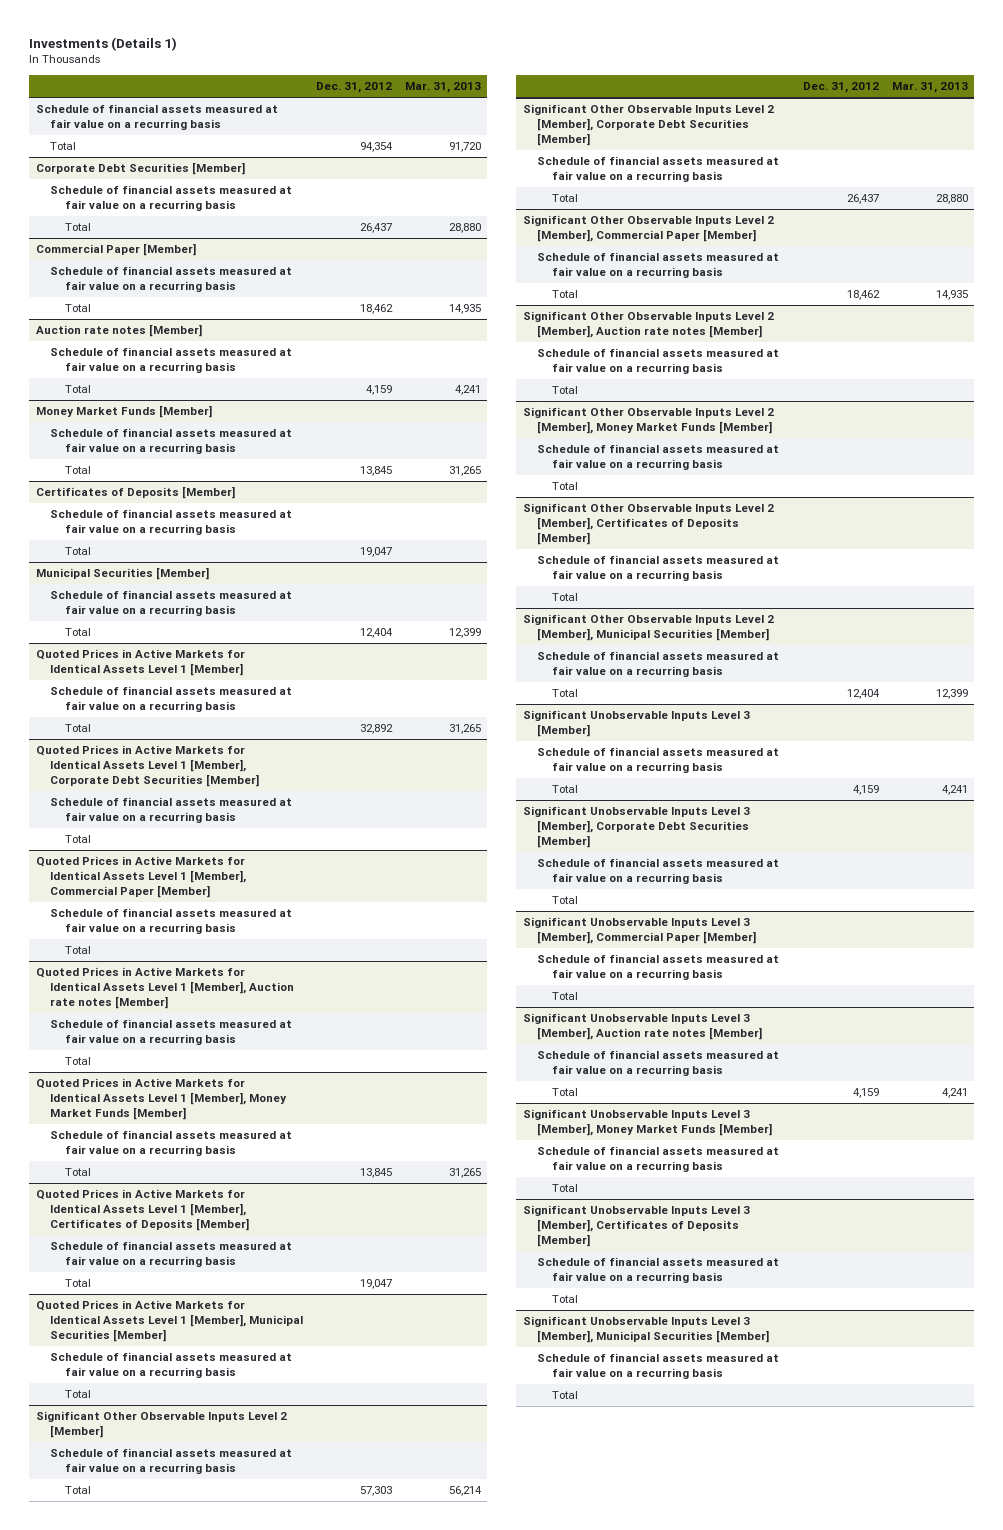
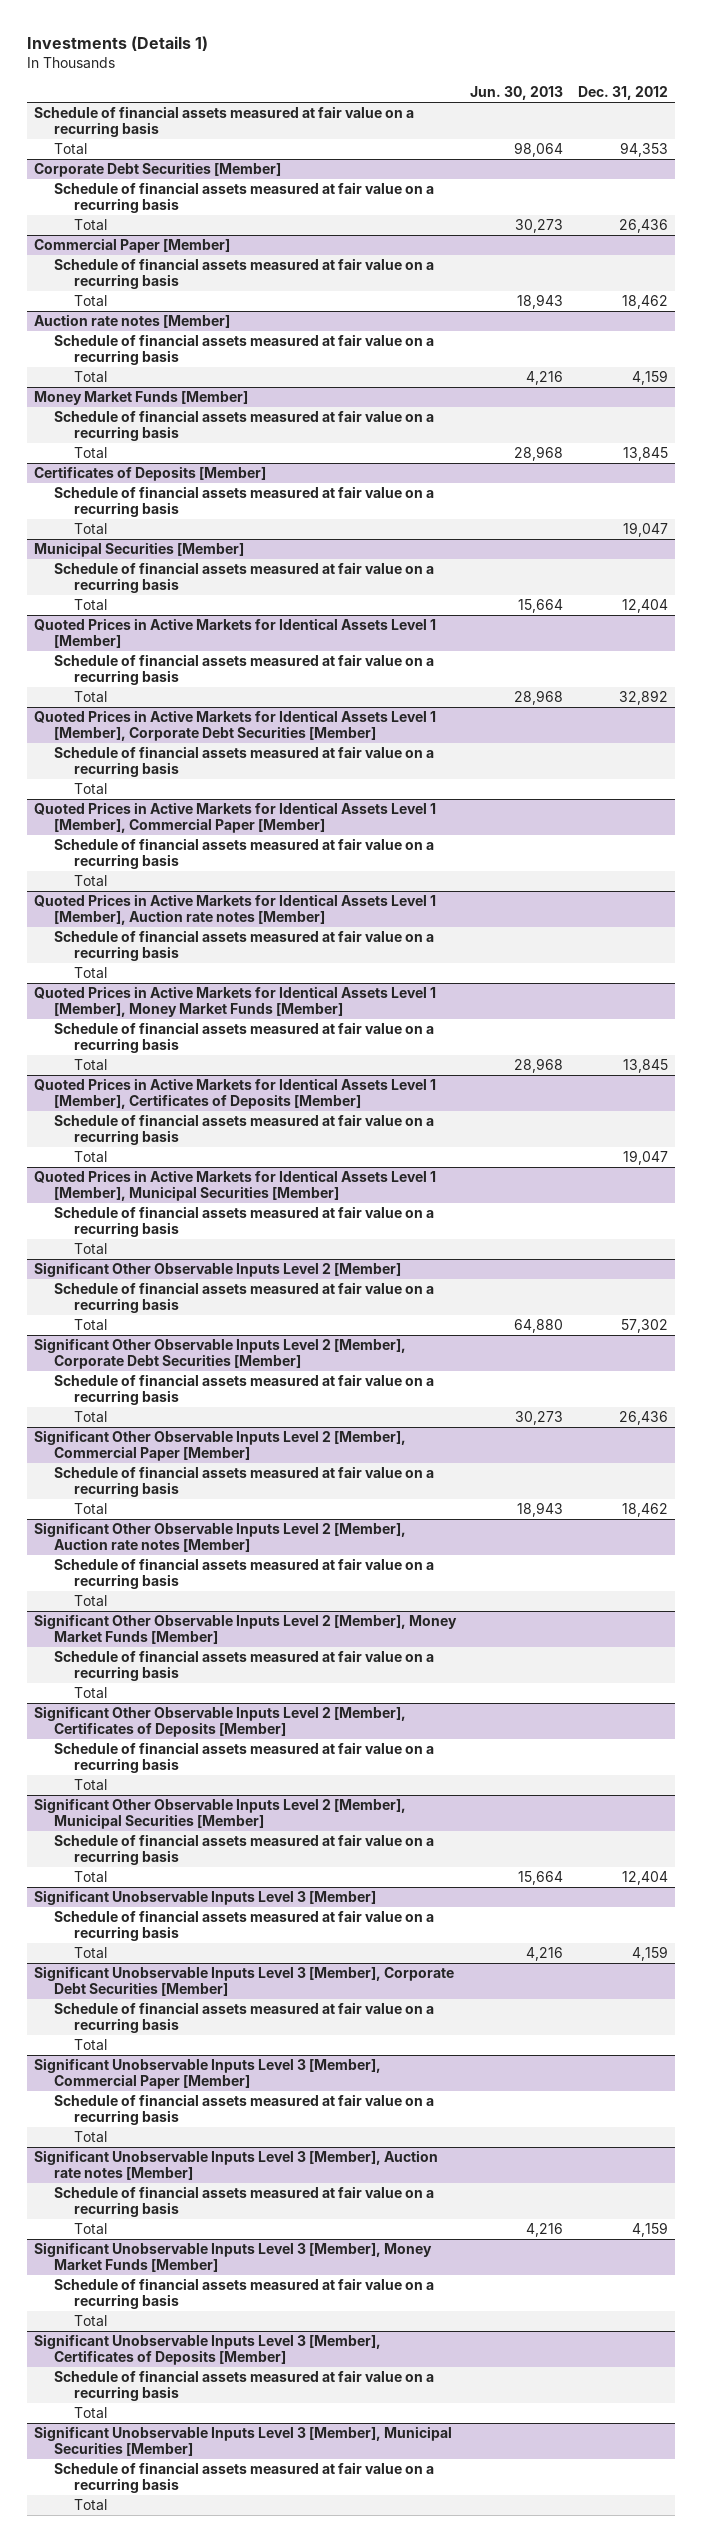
- | Dec. 31, 2012 | Mar. 31, 2013
+ | Jun. 30, 2013 | Dec. 31, 2012
- Total | 94,354 | 91,720
+ Total | 98,064 | 94,353
@ Corporate Debt Securities [Member]
- Total | 26,437 | 28,880
+ Total | 30,273 | 26,436
@ Significant Other Observable Inputs Level 2 [Member]
- Total | 57,303 | 56,214
+ Total | 64,880 | 57,302
@ Significant Other Observable Inputs Level 2 [Member], Corporate Debt Securities [Member]
- Total | 26,437 | 28,880
+ Total | 30,273 | 26,436

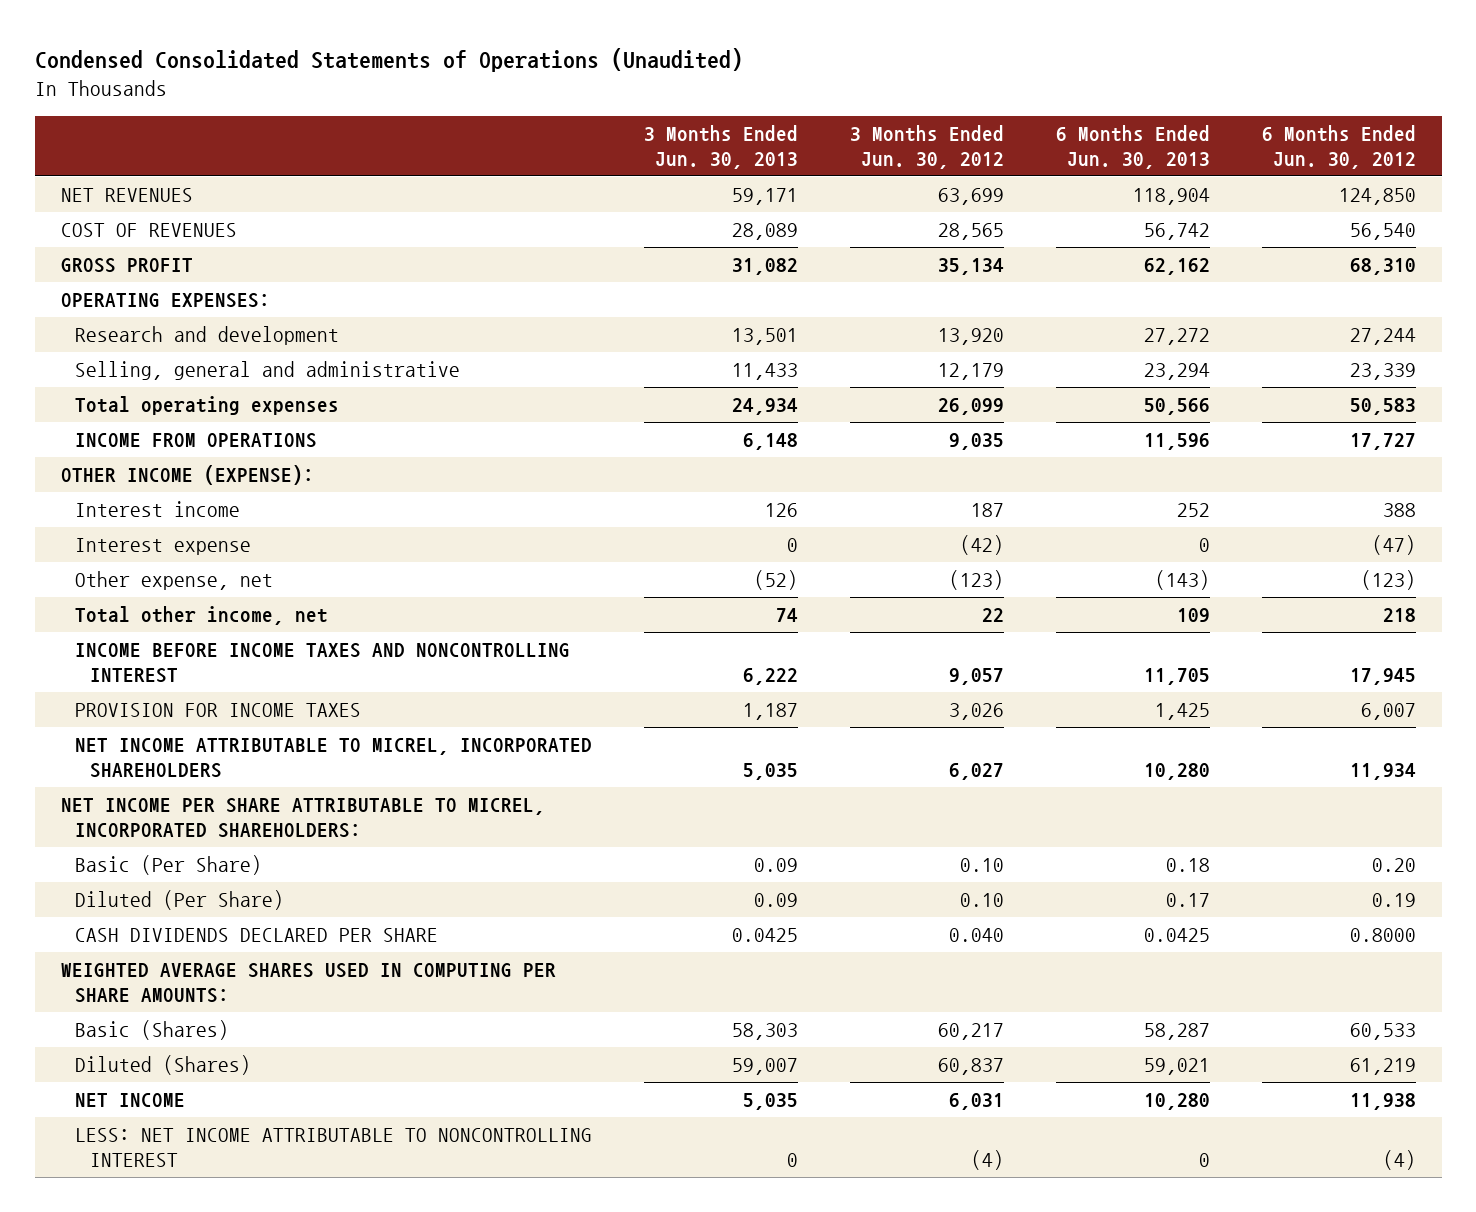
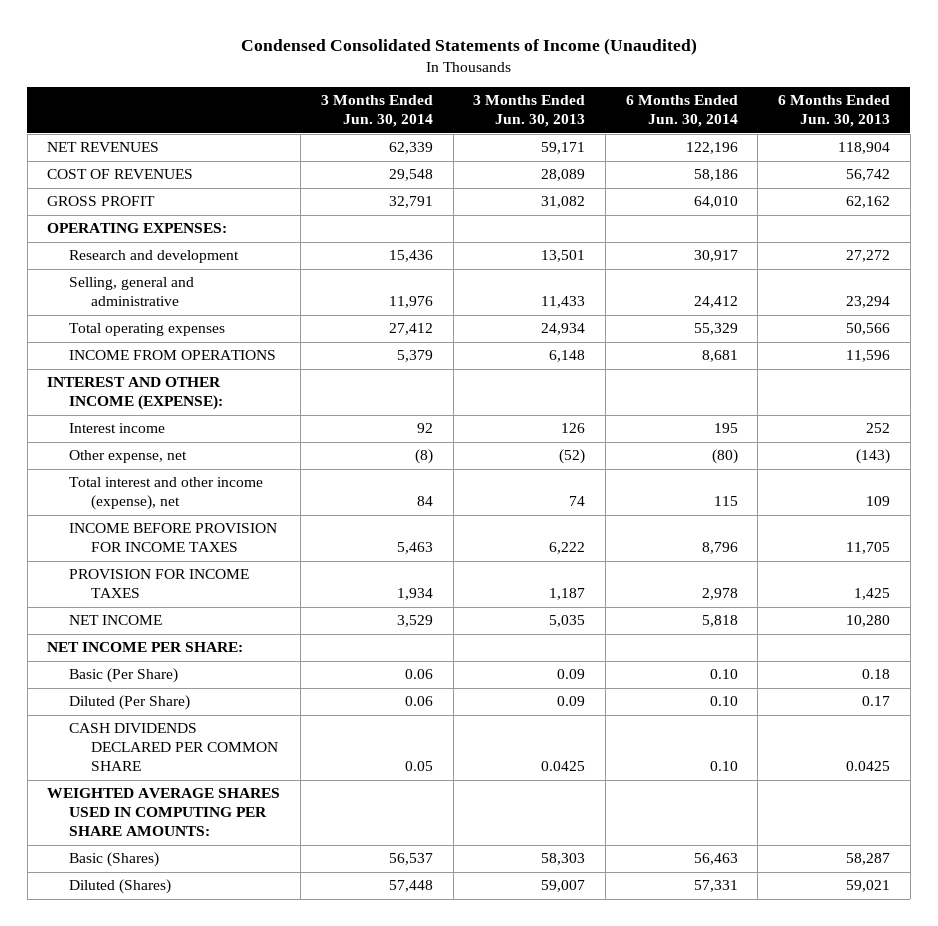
- Condensed Consolidated Statements of Operations (Unaudited)
+ Condensed Consolidated Statements of Income (Unaudited)
- | 3 Months Ended Jun. 30, 2013 | 3 Months Ended Jun. 30, 2012 | 6 Months Ended Jun. 30, 2013 | 6 Months Ended Jun. 30, 2012
+ | 3 Months Ended Jun. 30, 2014 | 3 Months Ended Jun. 30, 2013 | 6 Months Ended Jun. 30, 2014 | 6 Months Ended Jun. 30, 2013
- OTHER INCOME (EXPENSE):
+ INTEREST AND OTHER INCOME (EXPENSE):
- Interest expense | 0 | (42) | 0 | (47)
- Total other income, net | 74 | 22 | 109 | 218
- INCOME BEFORE INCOME TAXES AND NONCONTROLLING INTEREST | 6,222 | 9,057 | 11,705 | 17,945
+ Total interest and other income (expense), net | 84 | 74 | 115 | 109
+ INCOME BEFORE PROVISION FOR INCOME TAXES | 5,463 | 6,222 | 8,796 | 11,705
- NET INCOME ATTRIBUTABLE TO MICREL, INCORPORATED SHAREHOLDERS | 5,035 | 6,027 | 10,280 | 11,934
- NET INCOME PER SHARE ATTRIBUTABLE TO MICREL, INCORPORATED SHAREHOLDERS:
moved up: NET INCOME | 3,529 | 5,035 | 5,818 | 10,280
+ NET INCOME PER SHARE:
- CASH DIVIDENDS DECLARED PER SHARE | 0.0425 | 0.040 | 0.0425 | 0.8000
+ CASH DIVIDENDS DECLARED PER COMMON SHARE | 0.05 | 0.0425 | 0.10 | 0.0425
- LESS: NET INCOME ATTRIBUTABLE TO NONCONTROLLING INTEREST | 0 | (4) | 0 | (4)

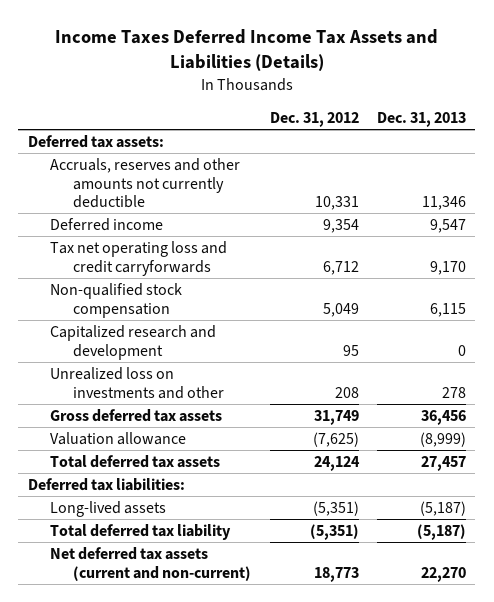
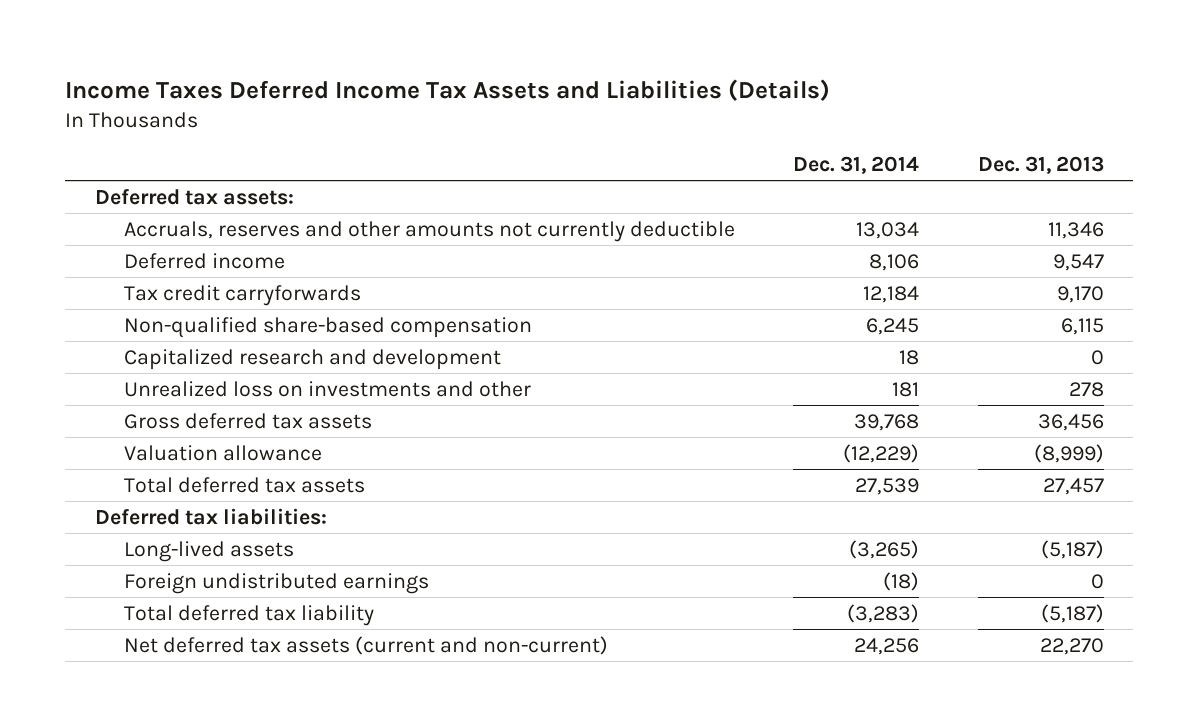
- | Dec. 31, 2012 | Dec. 31, 2013
+ | Dec. 31, 2014 | Dec. 31, 2013
- Tax net operating loss and credit carryforwards | 6,712 | 9,170
- Non-qualified stock compensation | 5,049 | 6,115
+ Tax credit carryforwards | 12,184 | 9,170
+ Non-qualified share-based compensation | 6,245 | 6,115
+ Foreign undistributed earnings | (18) | 0

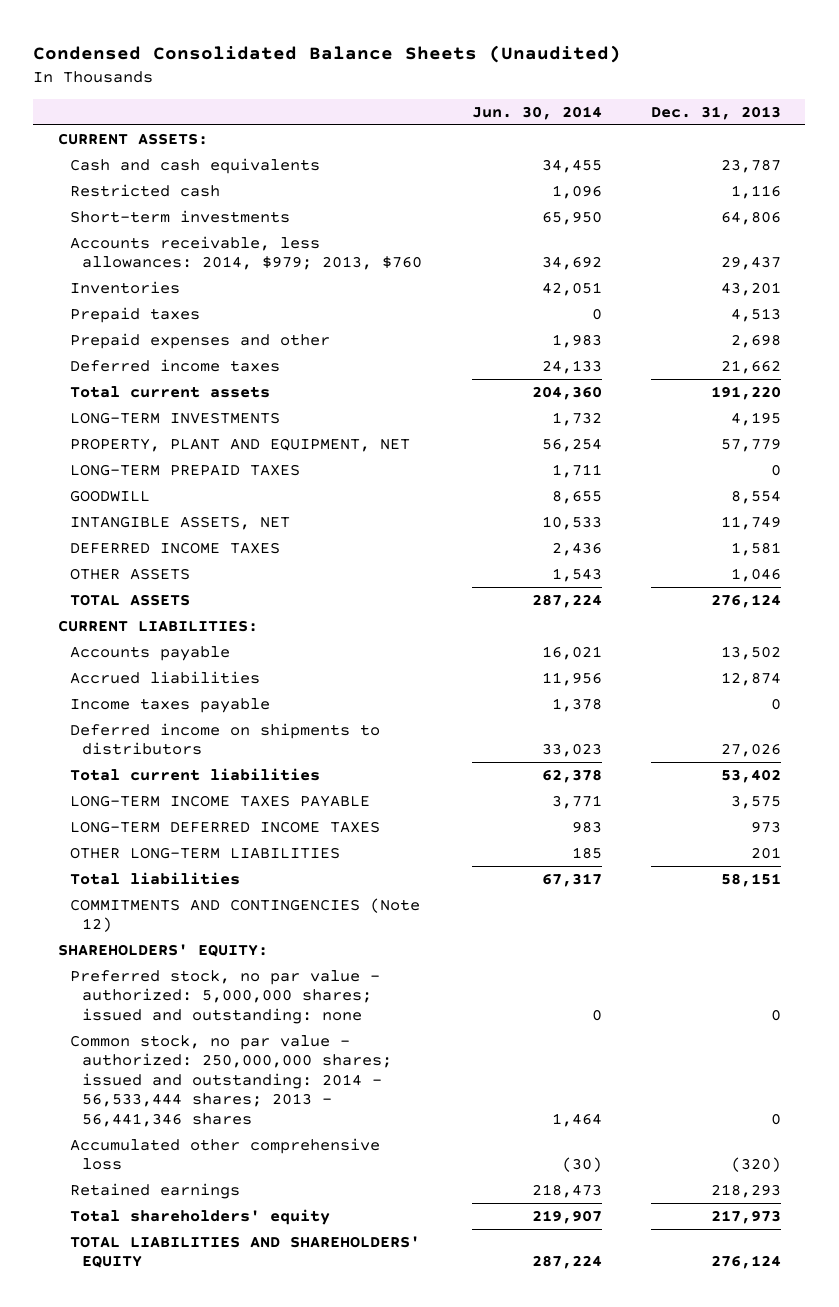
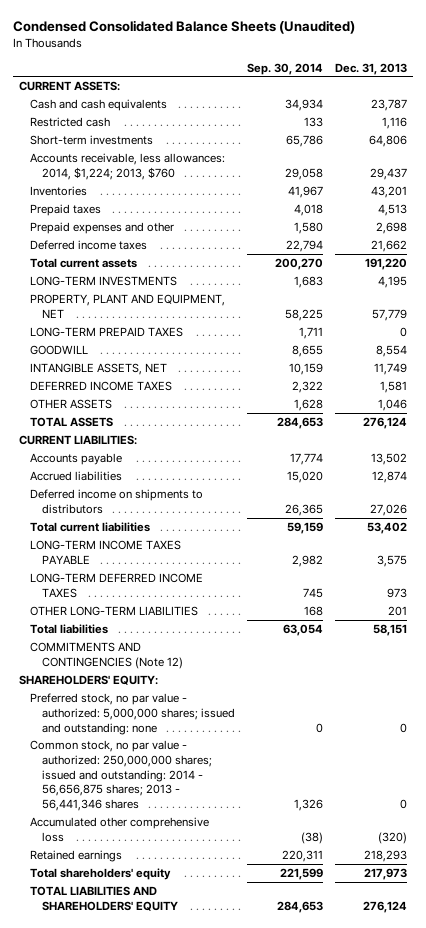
- | Jun. 30, 2014 | Dec. 31, 2013
+ | Sep. 30, 2014 | Dec. 31, 2013
- Accounts receivable, less allowances: 2014, $979; 2013, $760 | 34,692 | 29,437
+ Accounts receivable, less allowances: 2014, $1,224; 2013, $760 | 29,058 | 29,437
- Income taxes payable | 1,378 | 0
- Common stock, no par value - authorized: 250,000,000 shares; issued and outstanding: 2014 - 56,533,444 shares; 2013 - 56,441,346 shares | 1,464 | 0
+ Common stock, no par value - authorized: 250,000,000 shares; issued and outstanding: 2014 - 56,656,875 shares; 2013 - 56,441,346 shares | 1,326 | 0

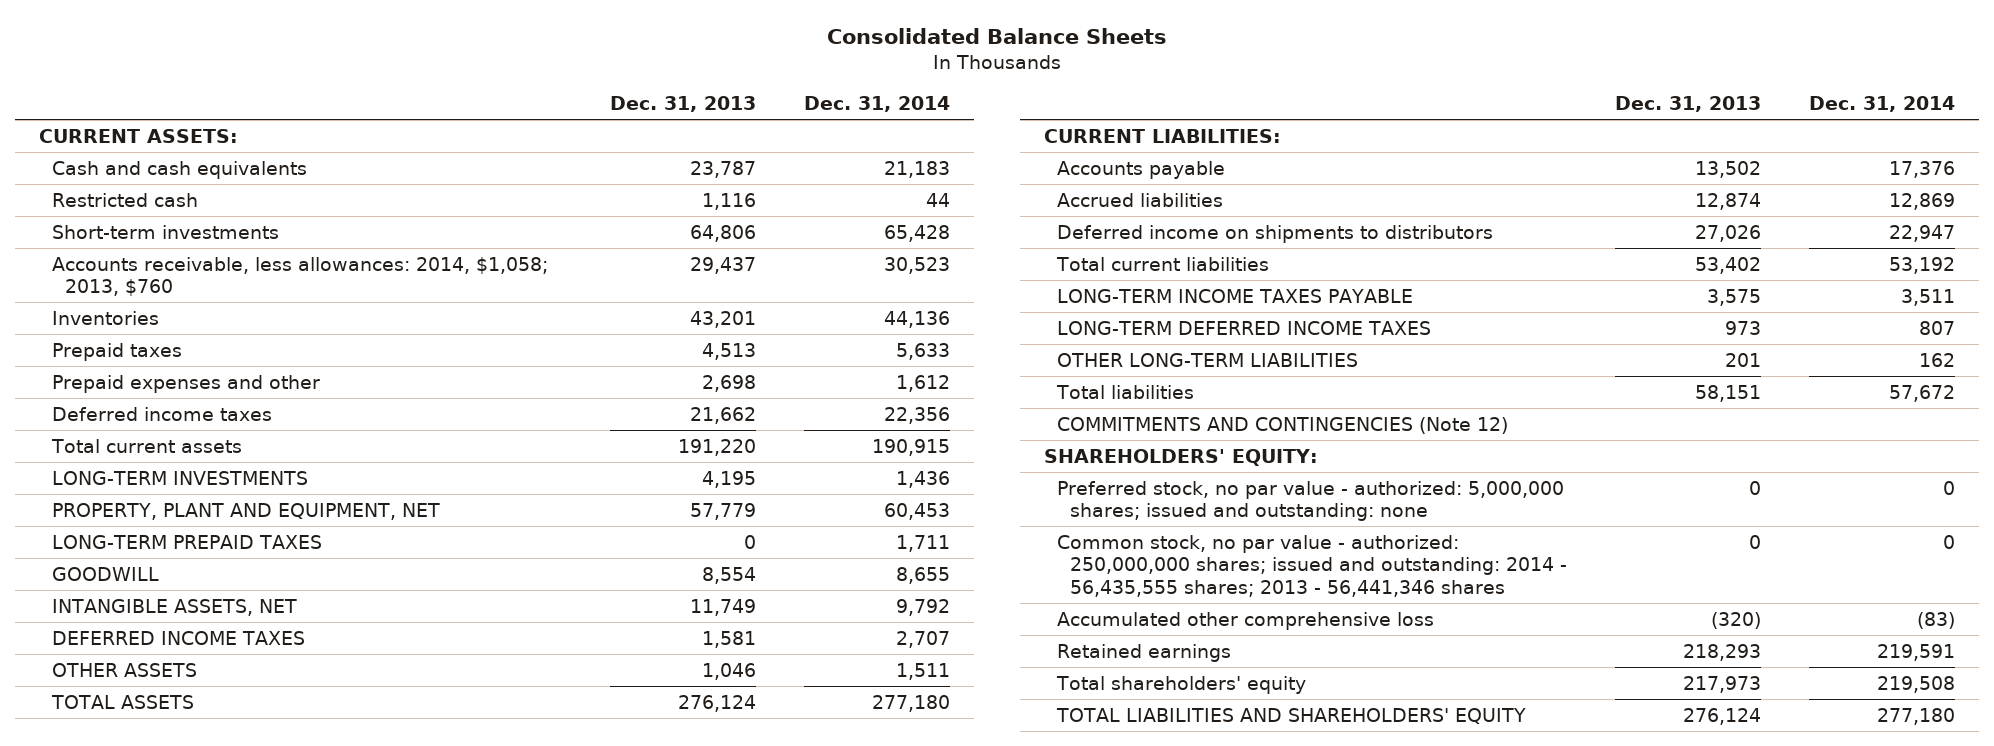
- Condensed Consolidated Balance Sheets (Unaudited)
+ Consolidated Balance Sheets
- | Sep. 30, 2014 | Dec. 31, 2013
+ | Dec. 31, 2013 | Dec. 31, 2014
- Accounts receivable, less allowances: 2014, $1,224; 2013, $760 | 29,058 | 29,437
+ Accounts receivable, less allowances: 2014, $1,058; 2013, $760 | 29,437 | 30,523
- Common stock, no par value - authorized: 250,000,000 shares; issued and outstanding: 2014 - 56,656,875 shares; 2013 - 56,441,346 shares | 1,326 | 0
+ Common stock, no par value - authorized: 250,000,000 shares; issued and outstanding: 2014 - 56,435,555 shares; 2013 - 56,441,346 shares | 0 | 0

